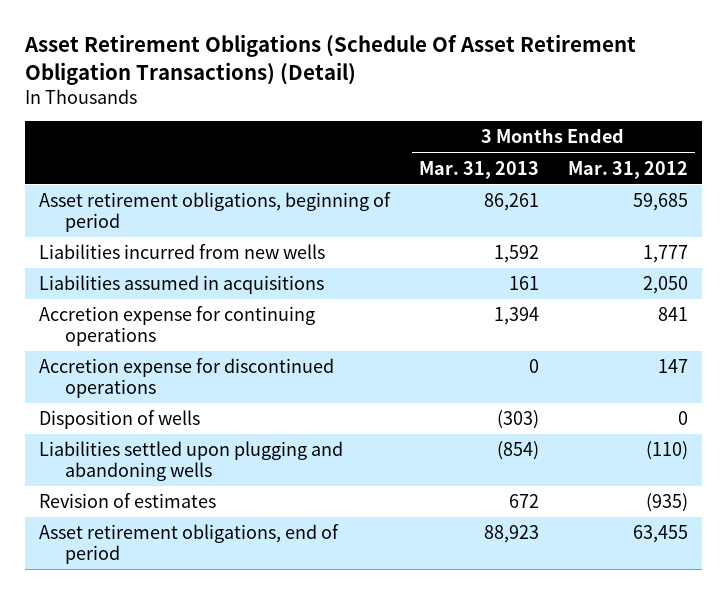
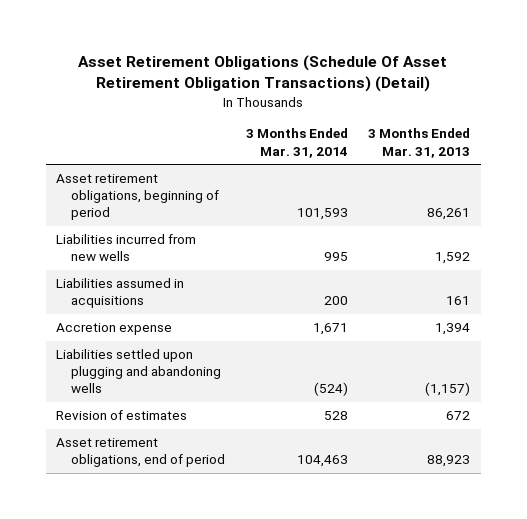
- | 3 Months Ended Mar. 31, 2013 | 3 Months Ended Mar. 31, 2012
+ | 3 Months Ended Mar. 31, 2014 | 3 Months Ended Mar. 31, 2013
- Accretion expense for continuing operations | 1,394 | 841
- Accretion expense for discontinued operations | 0 | 147
- Disposition of wells | (303) | 0
- Liabilities settled upon plugging and abandoning wells | (854) | (110)
+ Accretion expense | 1,671 | 1,394
+ Liabilities settled upon plugging and abandoning wells | (524) | (1,157)

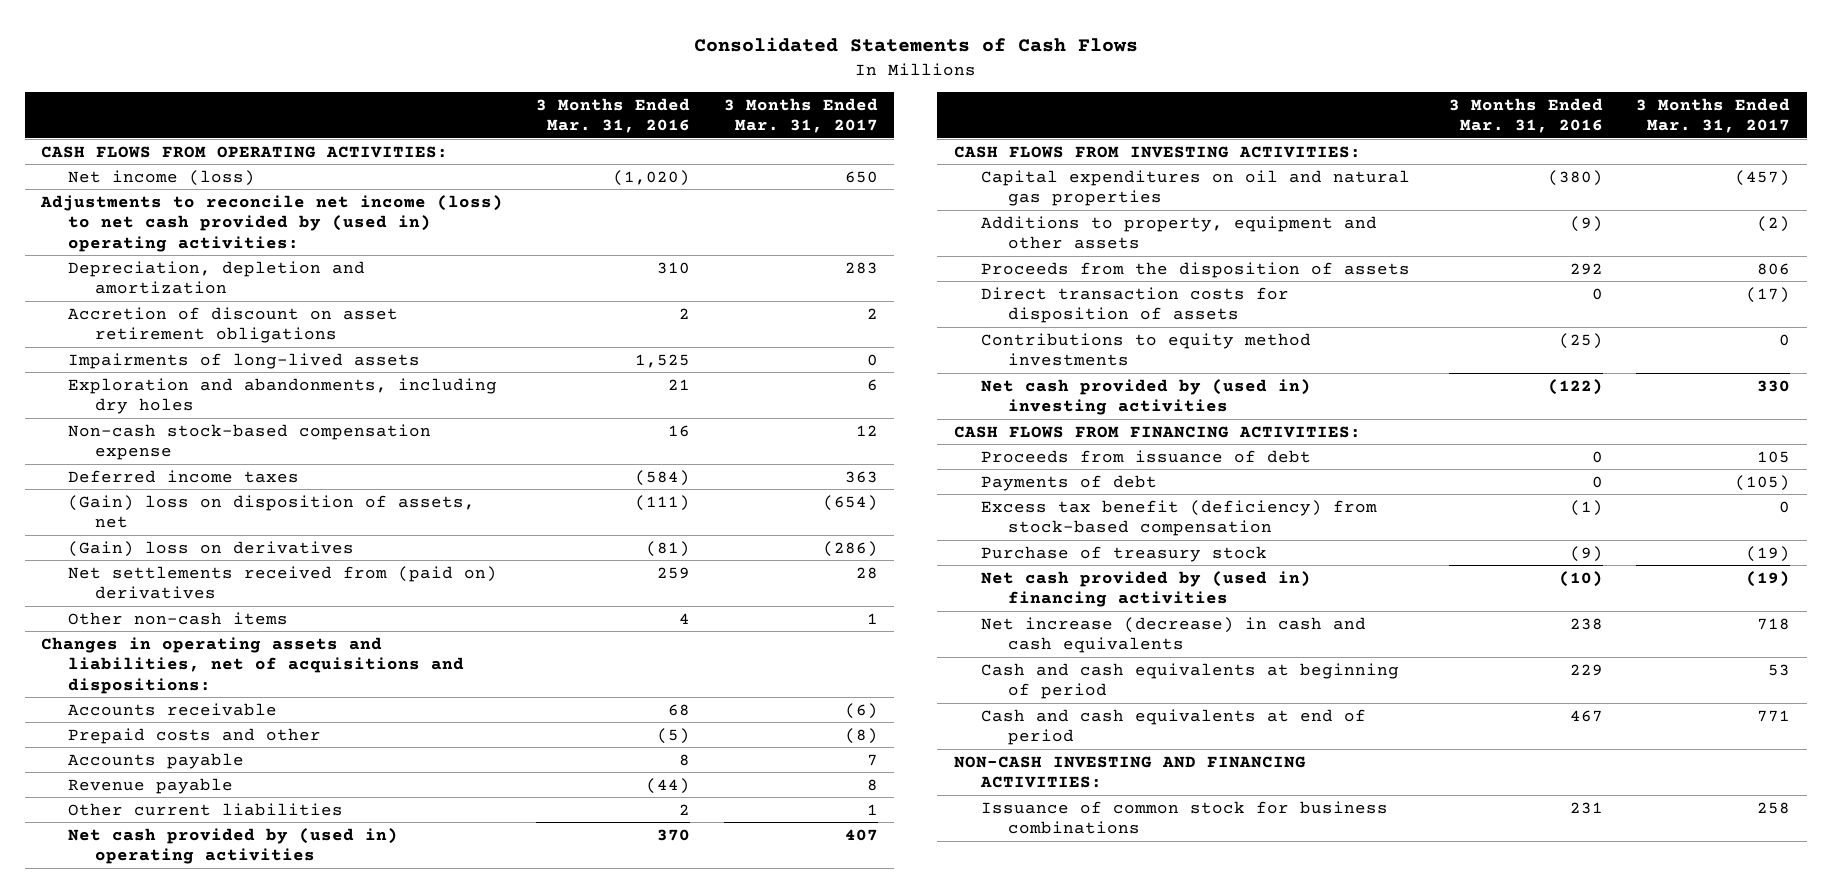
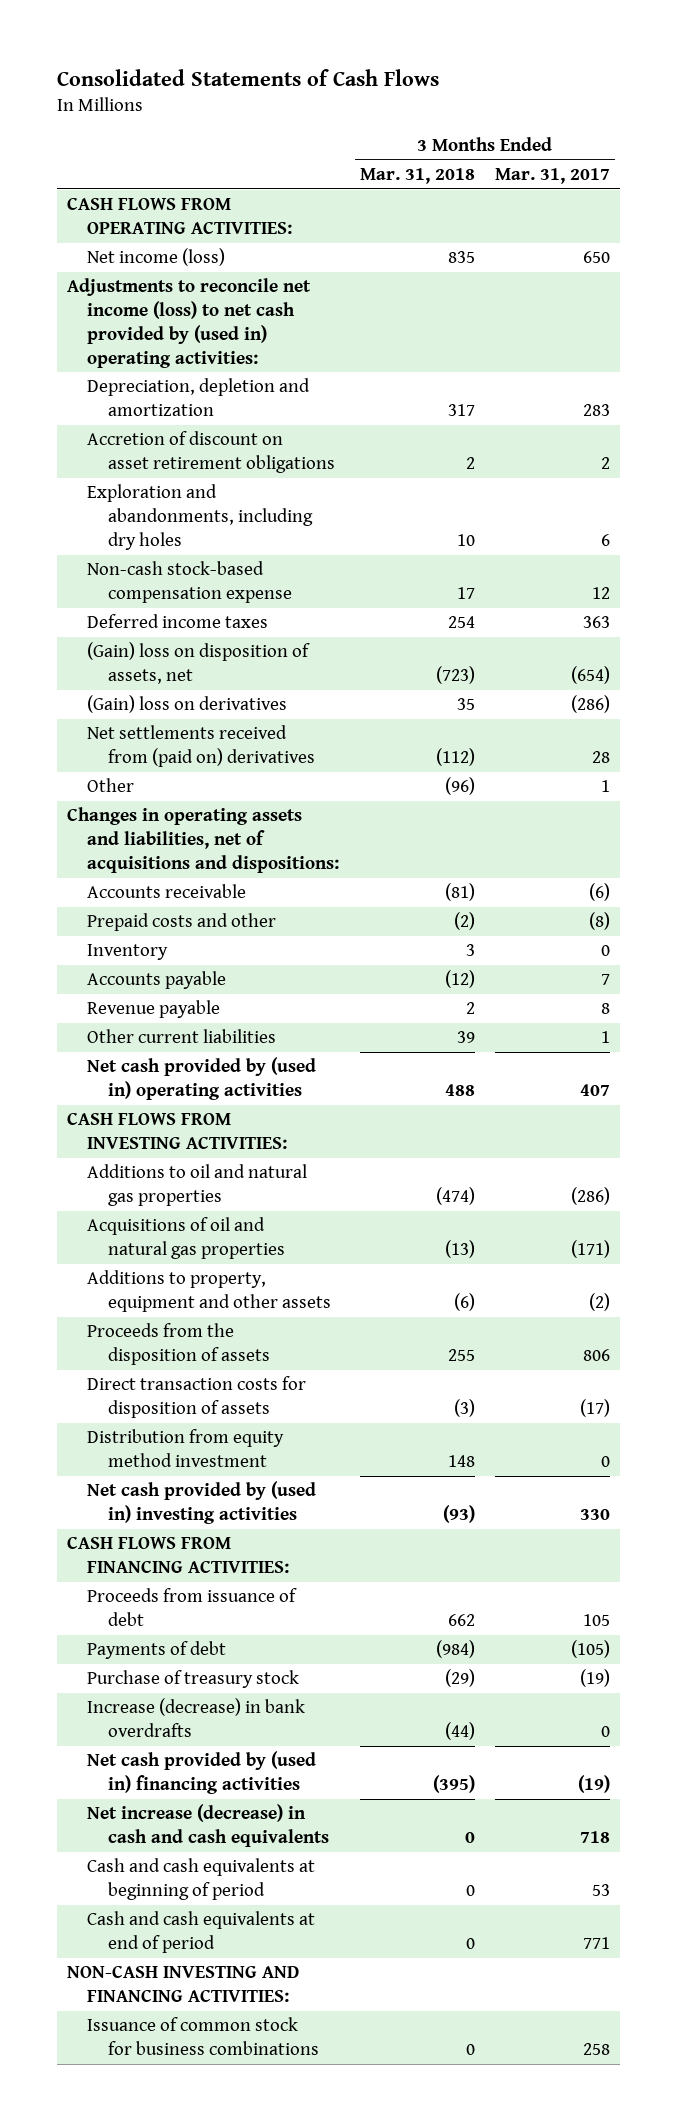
- | 3 Months Ended Mar. 31, 2016 | 3 Months Ended Mar. 31, 2017
+ | 3 Months Ended Mar. 31, 2018 | 3 Months Ended Mar. 31, 2017
- Impairments of long-lived assets | 1,525 | 0
- Other non-cash items | 4 | 1
+ Other | (96) | 1
+ Inventory | 3 | 0
- Capital expenditures on oil and natural gas properties | (380) | (457)
+ Additions to oil and natural gas properties | (474) | (286)
+ Acquisitions of oil and natural gas properties | (13) | (171)
- Contributions to equity method investments | (25) | 0
+ Distribution from equity method investment | 148 | 0
- Excess tax benefit (deficiency) from stock-based compensation | (1) | 0
+ Increase (decrease) in bank overdrafts | (44) | 0

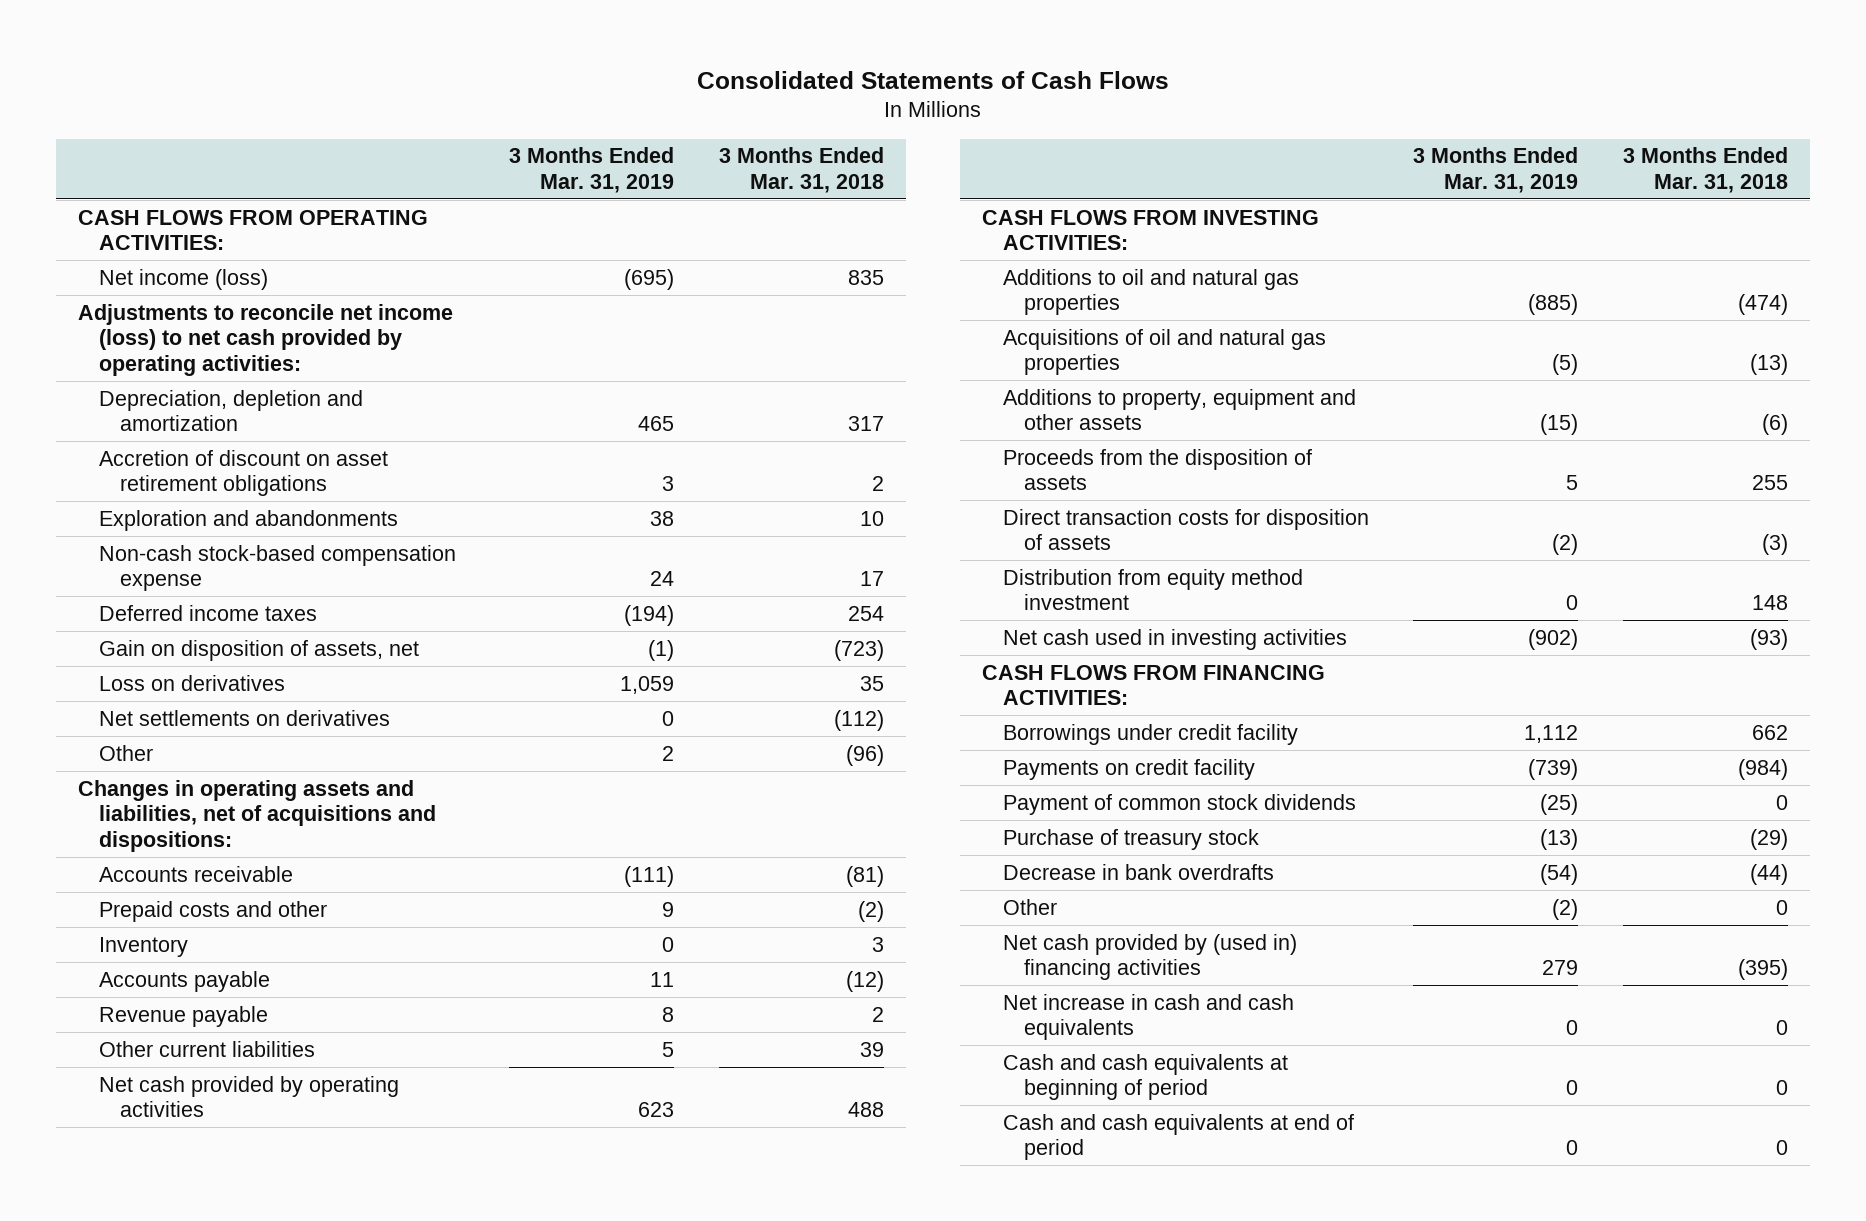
- | 3 Months Ended Mar. 31, 2018 | 3 Months Ended Mar. 31, 2017
+ | 3 Months Ended Mar. 31, 2019 | 3 Months Ended Mar. 31, 2018
- Adjustments to reconcile net income (loss) to net cash provided by (used in) operating activities:
+ Adjustments to reconcile net income (loss) to net cash provided by operating activities:
- Exploration and abandonments, including dry holes | 10 | 6
+ Exploration and abandonments | 38 | 10
- (Gain) loss on disposition of assets, net | (723) | (654)
- (Gain) loss on derivatives | 35 | (286)
- Net settlements received from (paid on) derivatives | (112) | 28
+ Gain on disposition of assets, net | (1) | (723)
+ Loss on derivatives | 1,059 | 35
+ Net settlements on derivatives | 0 | (112)
- Net cash provided by (used in) operating activities | 488 | 407
+ Net cash provided by operating activities | 623 | 488
- Net cash provided by (used in) investing activities | (93) | 330
+ Net cash used in investing activities | (902) | (93)
- Proceeds from issuance of debt | 662 | 105
- Payments of debt | (984) | (105)
+ Borrowings under credit facility | 1,112 | 662
+ Payments on credit facility | (739) | (984)
+ Payment of common stock dividends | (25) | 0
- Increase (decrease) in bank overdrafts | (44) | 0
+ Decrease in bank overdrafts | (54) | (44)
+ Other | (2) | 0
- Net increase (decrease) in cash and cash equivalents | 0 | 718
+ Net increase in cash and cash equivalents | 0 | 0
- NON-CASH INVESTING AND FINANCING ACTIVITIES:
- Issuance of common stock for business combinations | 0 | 258

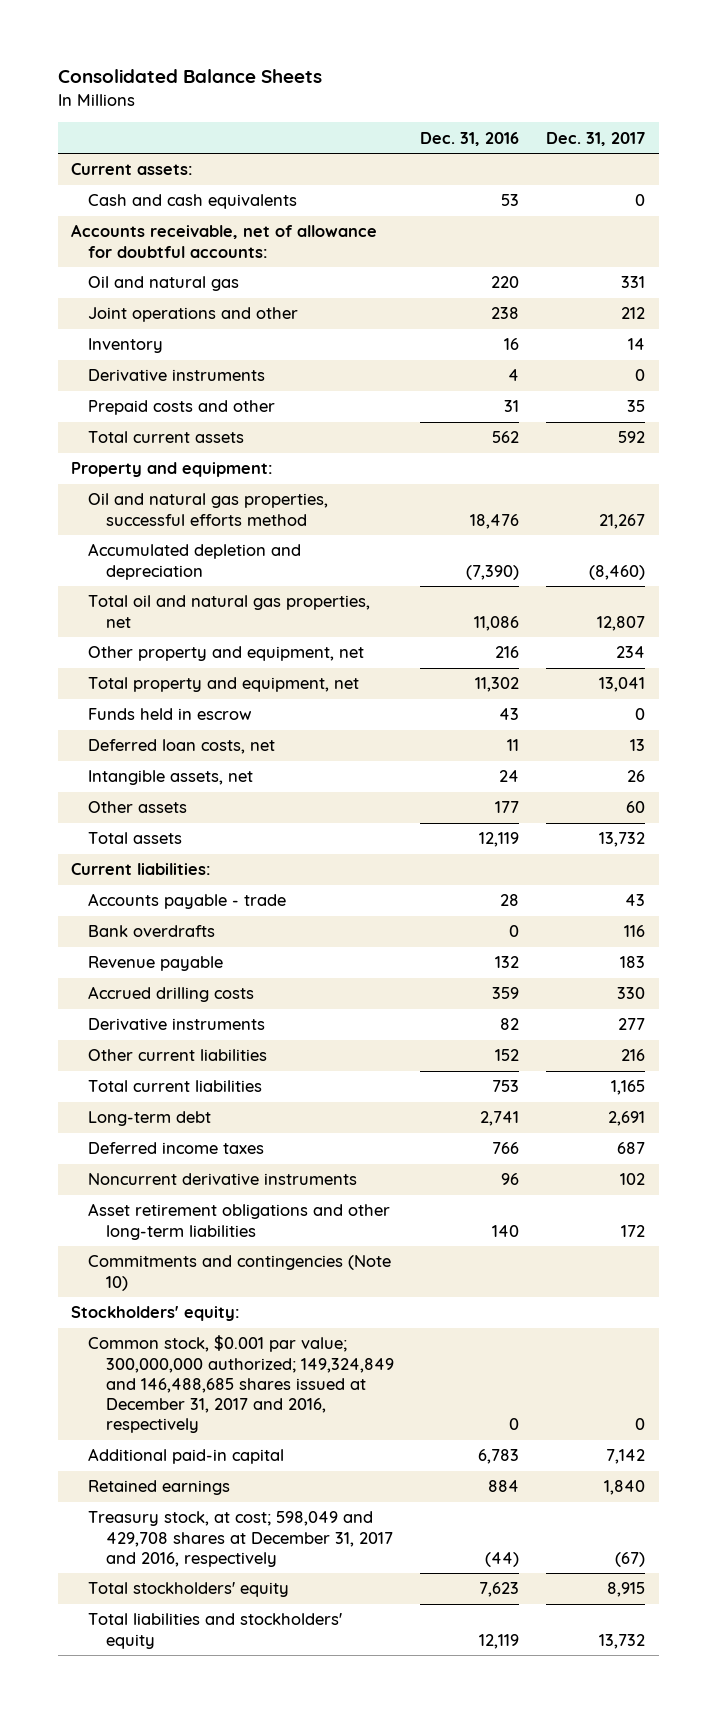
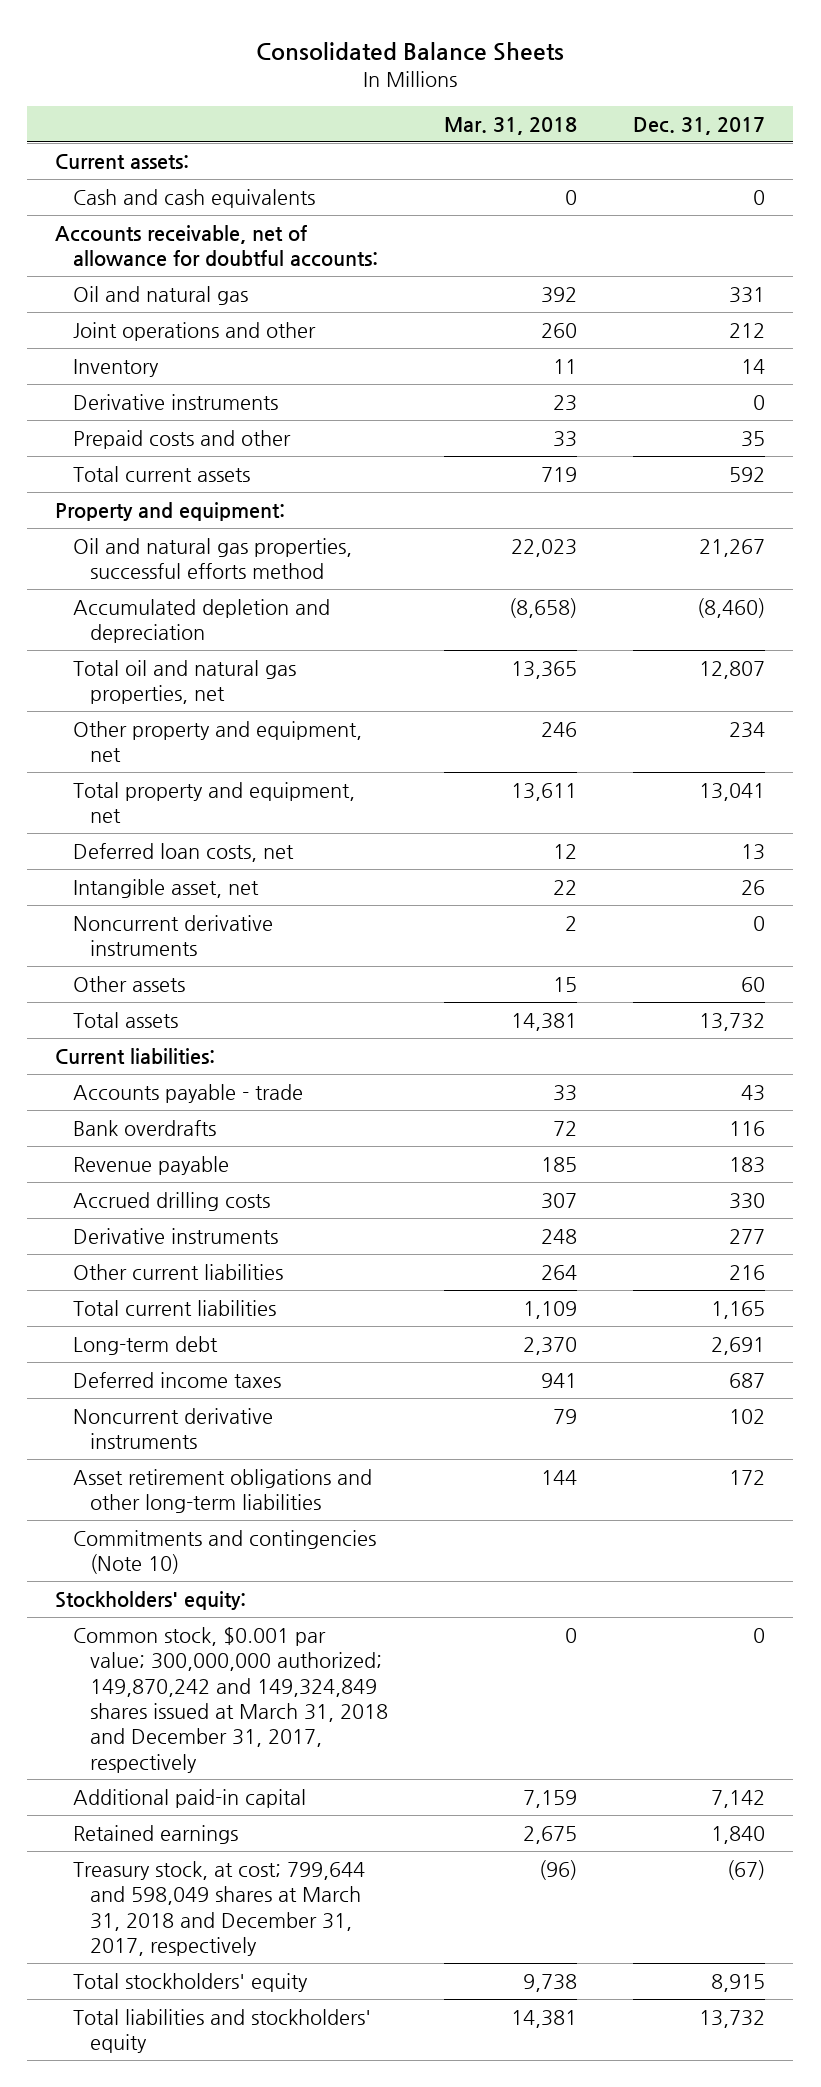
- | Dec. 31, 2016 | Dec. 31, 2017
+ | Mar. 31, 2018 | Dec. 31, 2017
- Funds held in escrow | 43 | 0
- Intangible assets, net | 24 | 26
+ Intangible asset, net | 22 | 26
+ Noncurrent derivative instruments | 2 | 0
- Common stock, $0.001 par value; 300,000,000 authorized; 149,324,849 and 146,488,685 shares issued at December 31, 2017 and 2016, respectively | 0 | 0
+ Common stock, $0.001 par value; 300,000,000 authorized; 149,870,242 and 149,324,849 shares issued at March 31, 2018 and December 31, 2017, respectively | 0 | 0
- Treasury stock, at cost; 598,049 and 429,708 shares at December 31, 2017 and 2016, respectively | (44) | (67)
+ Treasury stock, at cost; 799,644 and 598,049 shares at March 31, 2018 and December 31, 2017, respectively | (96) | (67)

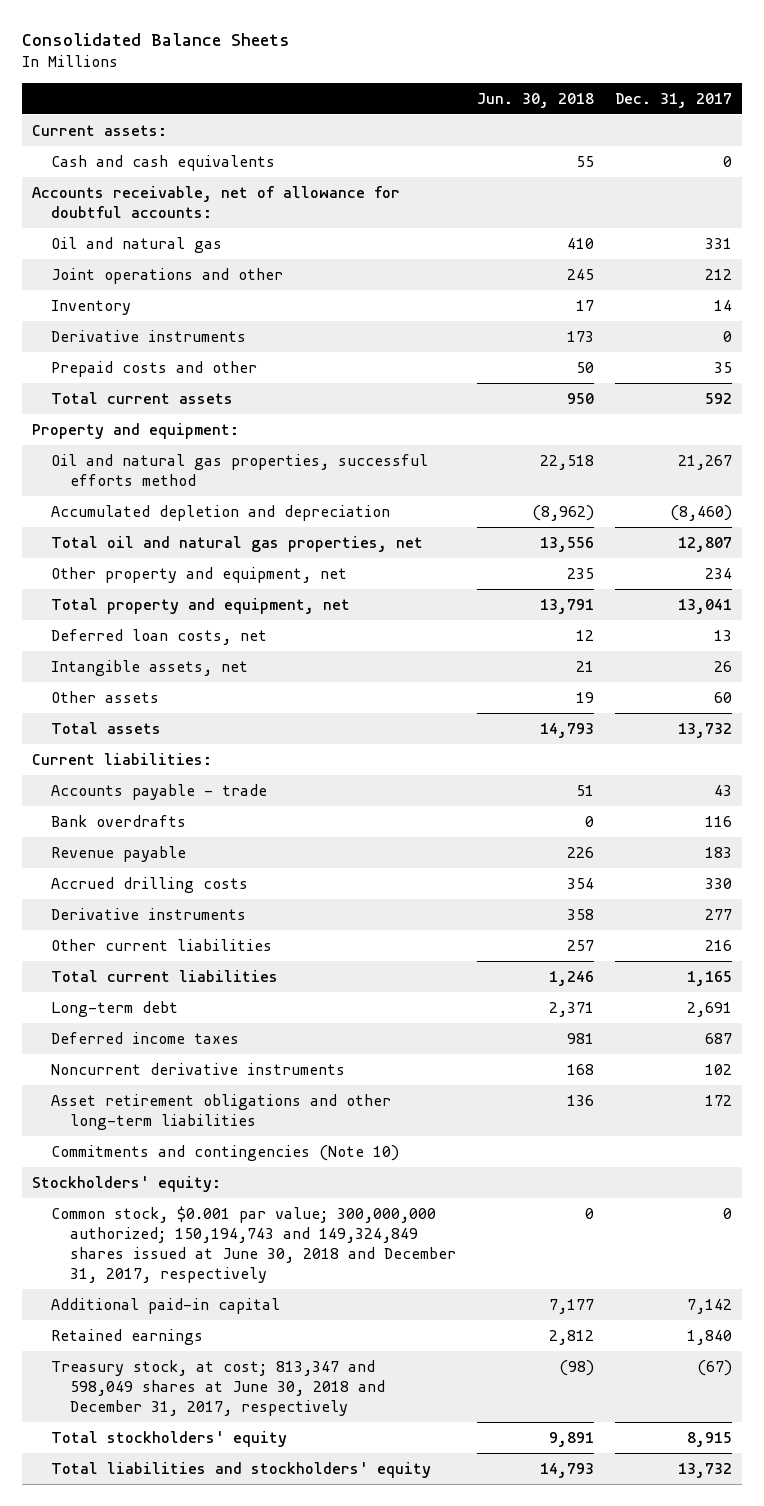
- | Mar. 31, 2018 | Dec. 31, 2017
+ | Jun. 30, 2018 | Dec. 31, 2017
- Intangible asset, net | 22 | 26
- Noncurrent derivative instruments | 2 | 0
+ Intangible assets, net | 21 | 26
- Common stock, $0.001 par value; 300,000,000 authorized; 149,870,242 and 149,324,849 shares issued at March 31, 2018 and December 31, 2017, respectively | 0 | 0
+ Common stock, $0.001 par value; 300,000,000 authorized; 150,194,743 and 149,324,849 shares issued at June 30, 2018 and December 31, 2017, respectively | 0 | 0
- Treasury stock, at cost; 799,644 and 598,049 shares at March 31, 2018 and December 31, 2017, respectively | (96) | (67)
+ Treasury stock, at cost; 813,347 and 598,049 shares at June 30, 2018 and December 31, 2017, respectively | (98) | (67)

